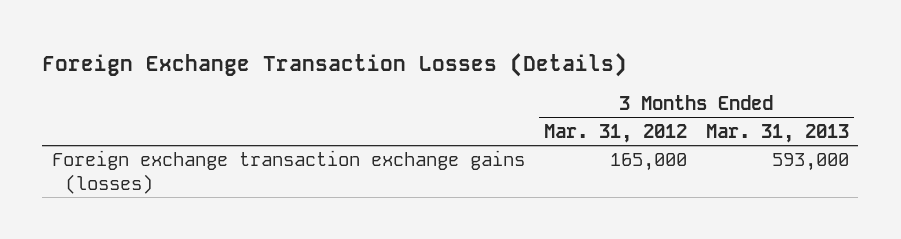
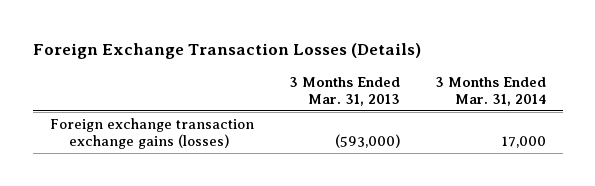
- | 3 Months Ended Mar. 31, 2012 | 3 Months Ended Mar. 31, 2013
+ | 3 Months Ended Mar. 31, 2013 | 3 Months Ended Mar. 31, 2014
- Foreign exchange transaction exchange gains (losses) | 165,000 | 593,000
+ Foreign exchange transaction exchange gains (losses) | (593,000) | 17,000

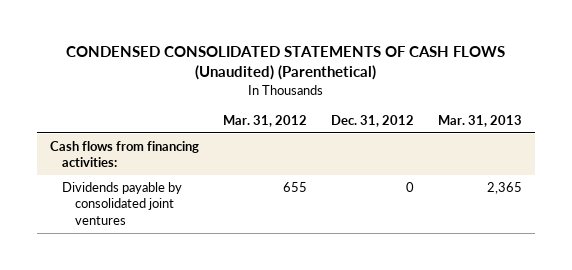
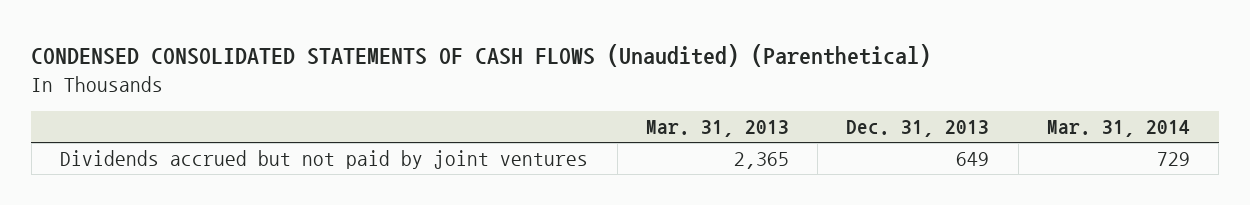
- | Mar. 31, 2012 | Dec. 31, 2012 | Mar. 31, 2013
+ | Mar. 31, 2013 | Dec. 31, 2013 | Mar. 31, 2014
- Cash flows from financing activities:
- Dividends payable by consolidated joint ventures | 655 | 0 | 2,365
+ Dividends accrued but not paid by joint ventures | 2,365 | 649 | 729

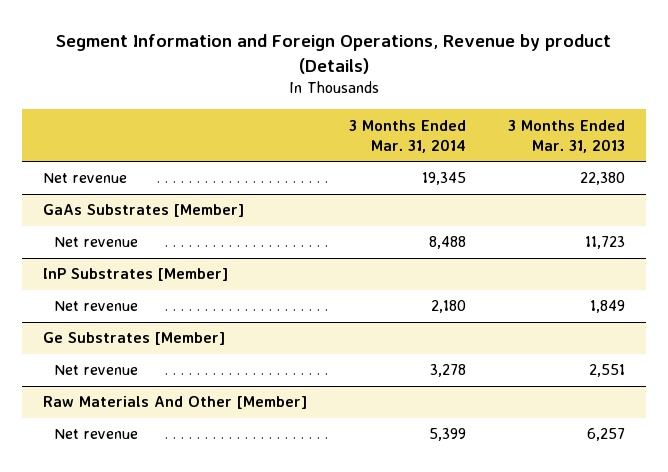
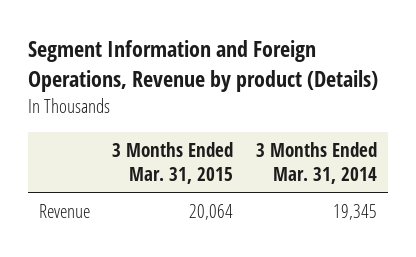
- | 3 Months Ended Mar. 31, 2014 | 3 Months Ended Mar. 31, 2013
+ | 3 Months Ended Mar. 31, 2015 | 3 Months Ended Mar. 31, 2014
- Net revenue | 19,345 | 22,380
- GaAs Substrates [Member]
- Net revenue | 8,488 | 11,723
- InP Substrates [Member]
- Net revenue | 2,180 | 1,849
- Ge Substrates [Member]
- Net revenue | 3,278 | 2,551
- Raw Materials And Other [Member]
- Net revenue | 5,399 | 6,257
+ Revenue | 20,064 | 19,345

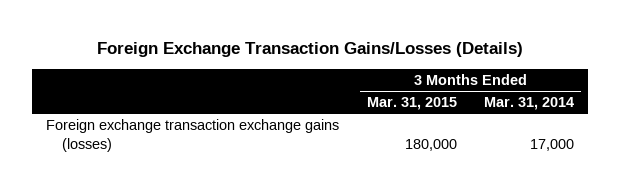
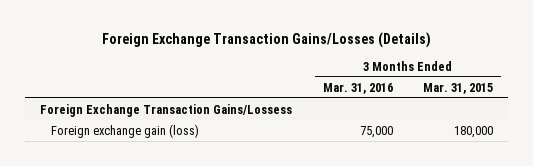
- | 3 Months Ended Mar. 31, 2015 | 3 Months Ended Mar. 31, 2014
+ | 3 Months Ended Mar. 31, 2016 | 3 Months Ended Mar. 31, 2015
- Foreign exchange transaction exchange gains (losses) | 180,000 | 17,000
+ Foreign Exchange Transaction Gains/Lossess
+ Foreign exchange gain (loss) | 75,000 | 180,000

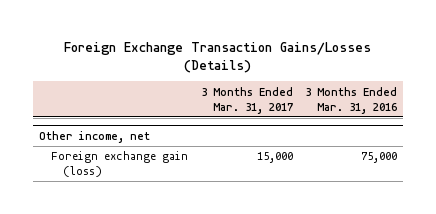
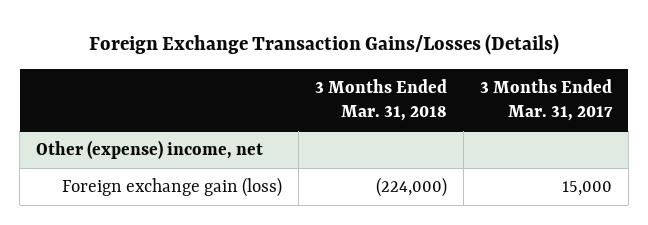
- | 3 Months Ended Mar. 31, 2017 | 3 Months Ended Mar. 31, 2016
+ | 3 Months Ended Mar. 31, 2018 | 3 Months Ended Mar. 31, 2017
- Other income, net
+ Other (expense) income, net

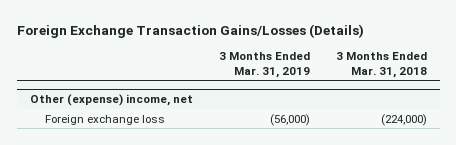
- | 3 Months Ended Mar. 31, 2018 | 3 Months Ended Mar. 31, 2017
+ | 3 Months Ended Mar. 31, 2019 | 3 Months Ended Mar. 31, 2018
@ Other (expense) income, net
- Foreign exchange gain (loss) | (224,000) | 15,000
+ Foreign exchange loss | (56,000) | (224,000)

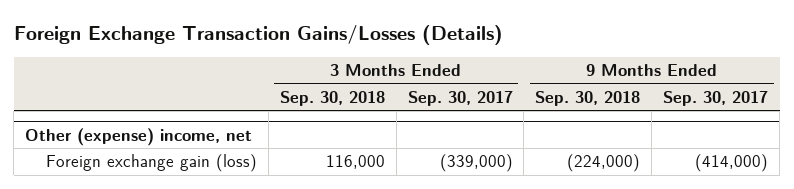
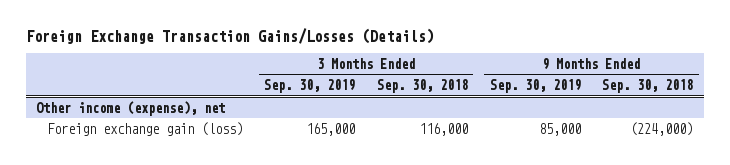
- | 3 Months Ended Sep. 30, 2018 | 3 Months Ended Sep. 30, 2017 | 9 Months Ended Sep. 30, 2018 | 9 Months Ended Sep. 30, 2017
+ | 3 Months Ended Sep. 30, 2019 | 3 Months Ended Sep. 30, 2018 | 9 Months Ended Sep. 30, 2019 | 9 Months Ended Sep. 30, 2018
- Other (expense) income, net
+ Other income (expense), net

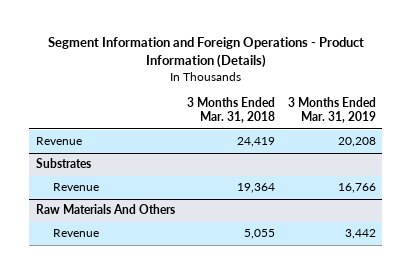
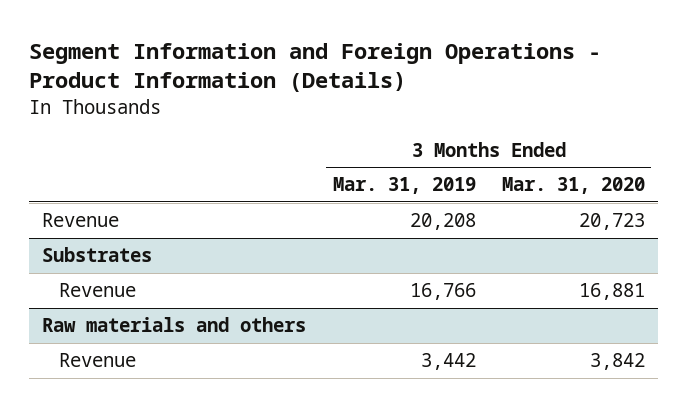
- | 3 Months Ended Mar. 31, 2018 | 3 Months Ended Mar. 31, 2019
+ | 3 Months Ended Mar. 31, 2019 | 3 Months Ended Mar. 31, 2020
- Raw Materials And Others
+ Raw materials and others

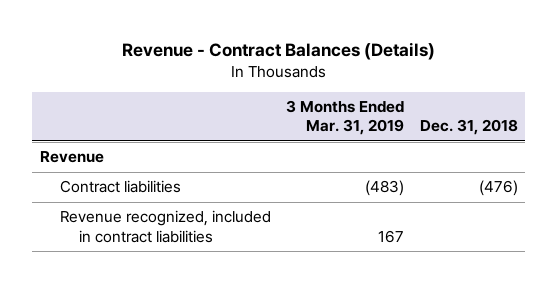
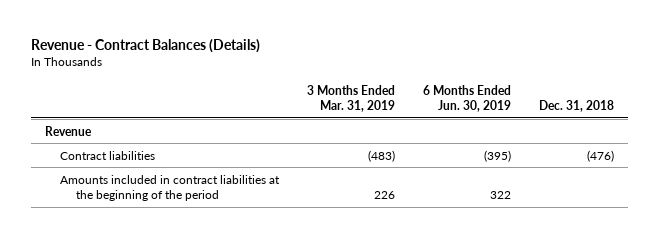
- | 3 Months Ended Mar. 31, 2019 | Dec. 31, 2018
+ | 3 Months Ended Mar. 31, 2019 | 6 Months Ended Jun. 30, 2019 | Dec. 31, 2018
- Revenue recognized, included in contract liabilities | 167 |
+ Amounts included in contract liabilities at the beginning of the period | 226 | 322 |

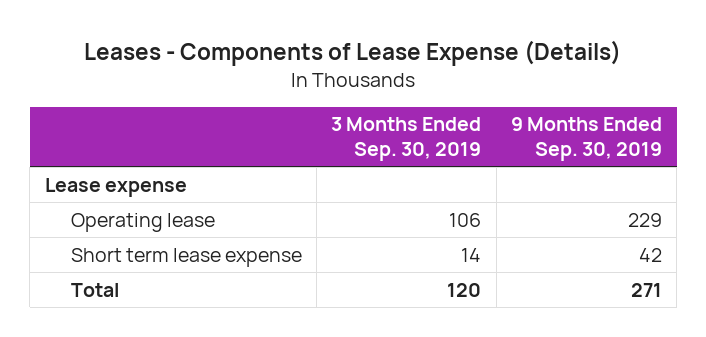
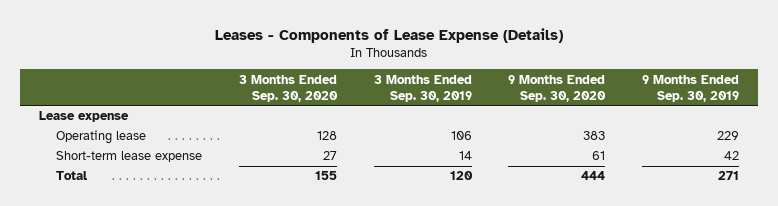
- | 3 Months Ended Sep. 30, 2019 | 9 Months Ended Sep. 30, 2019
+ | 3 Months Ended Sep. 30, 2020 | 3 Months Ended Sep. 30, 2019 | 9 Months Ended Sep. 30, 2020 | 9 Months Ended Sep. 30, 2019
- Short term lease expense | 14 | 42
+ Short-term lease expense | 27 | 14 | 61 | 42

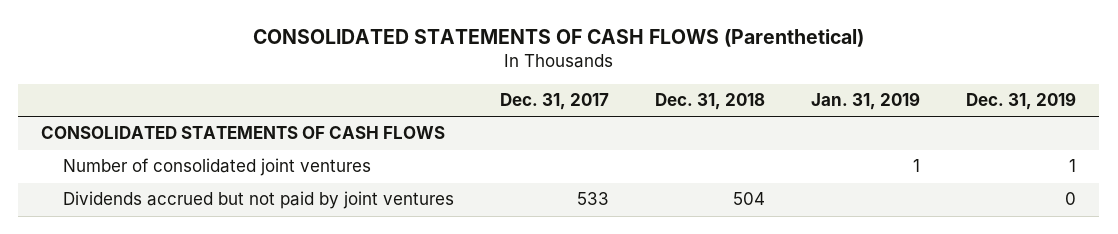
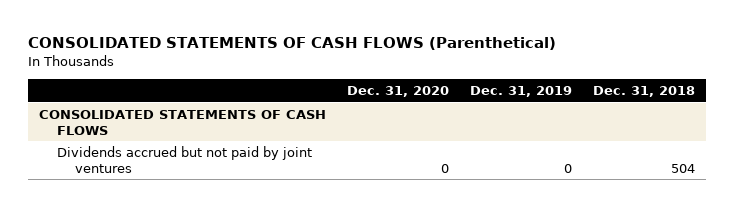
- | Dec. 31, 2017 | Dec. 31, 2018 | Jan. 31, 2019 | Dec. 31, 2019
+ | Dec. 31, 2020 | Dec. 31, 2019 | Dec. 31, 2018
- Number of consolidated joint ventures | | | 1 | 1

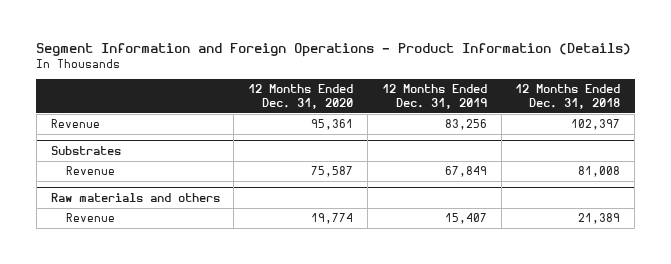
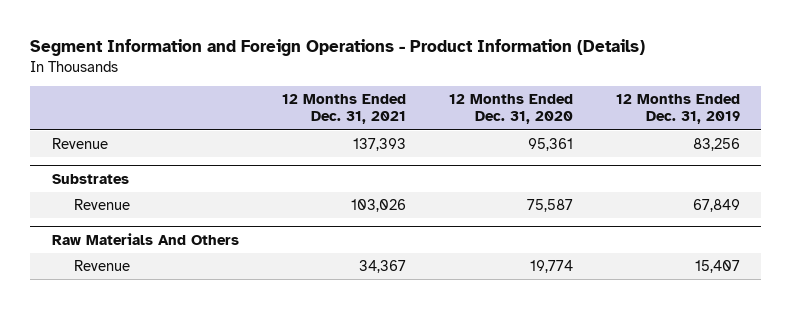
- | 12 Months Ended Dec. 31, 2020 | 12 Months Ended Dec. 31, 2019 | 12 Months Ended Dec. 31, 2018
+ | 12 Months Ended Dec. 31, 2021 | 12 Months Ended Dec. 31, 2020 | 12 Months Ended Dec. 31, 2019
- Raw materials and others
+ Raw Materials And Others

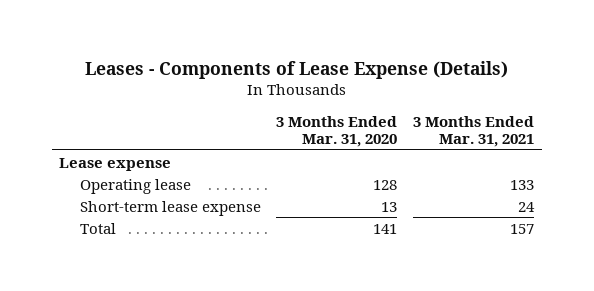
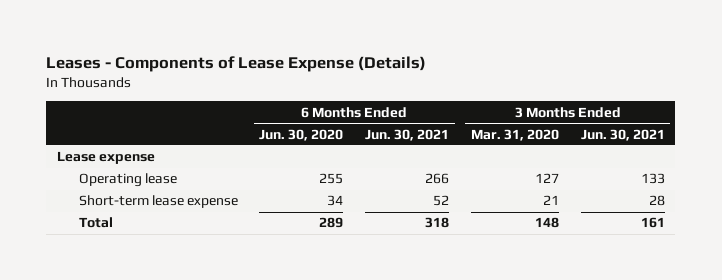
- | 3 Months Ended Mar. 31, 2020 | 3 Months Ended Mar. 31, 2021
+ | 6 Months Ended Jun. 30, 2020 | 6 Months Ended Jun. 30, 2021 | 3 Months Ended Mar. 31, 2020 | 3 Months Ended Jun. 30, 2021
- Operating lease | 128 | 133
- Short-term lease expense | 13 | 24
- Total | 141 | 157
+ Operating lease | 255 | 266 | 127 | 133
+ Short-term lease expense | 34 | 52 | 21 | 28
+ Total | 289 | 318 | 148 | 161

